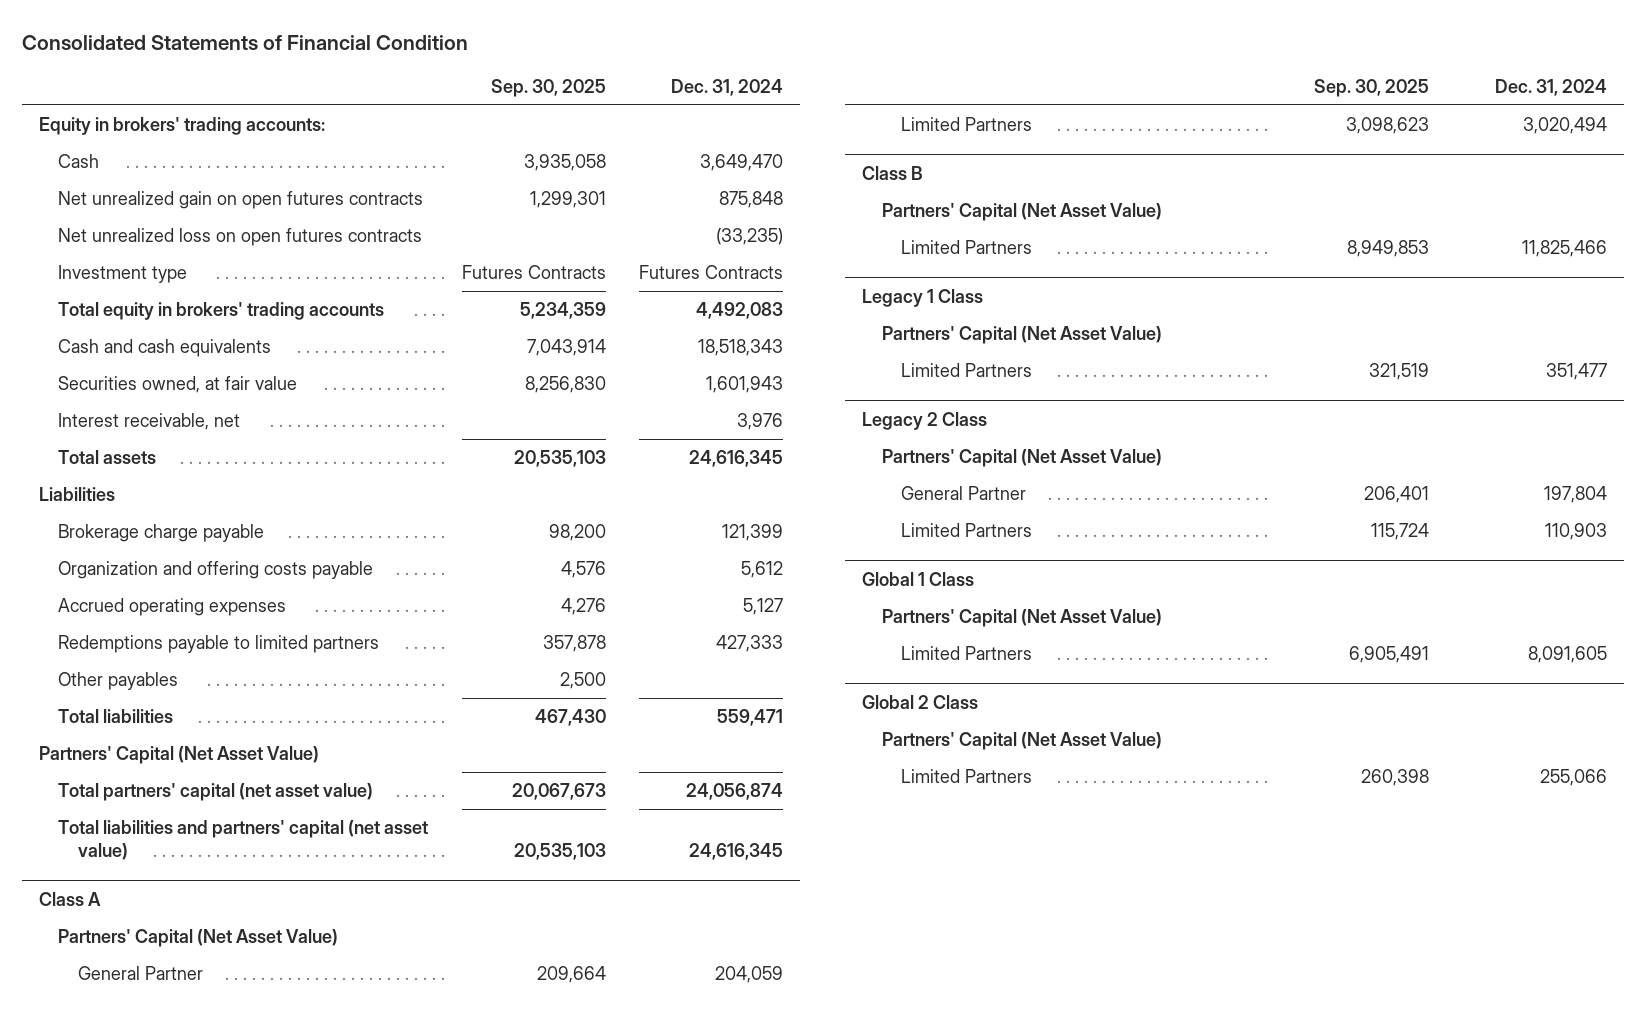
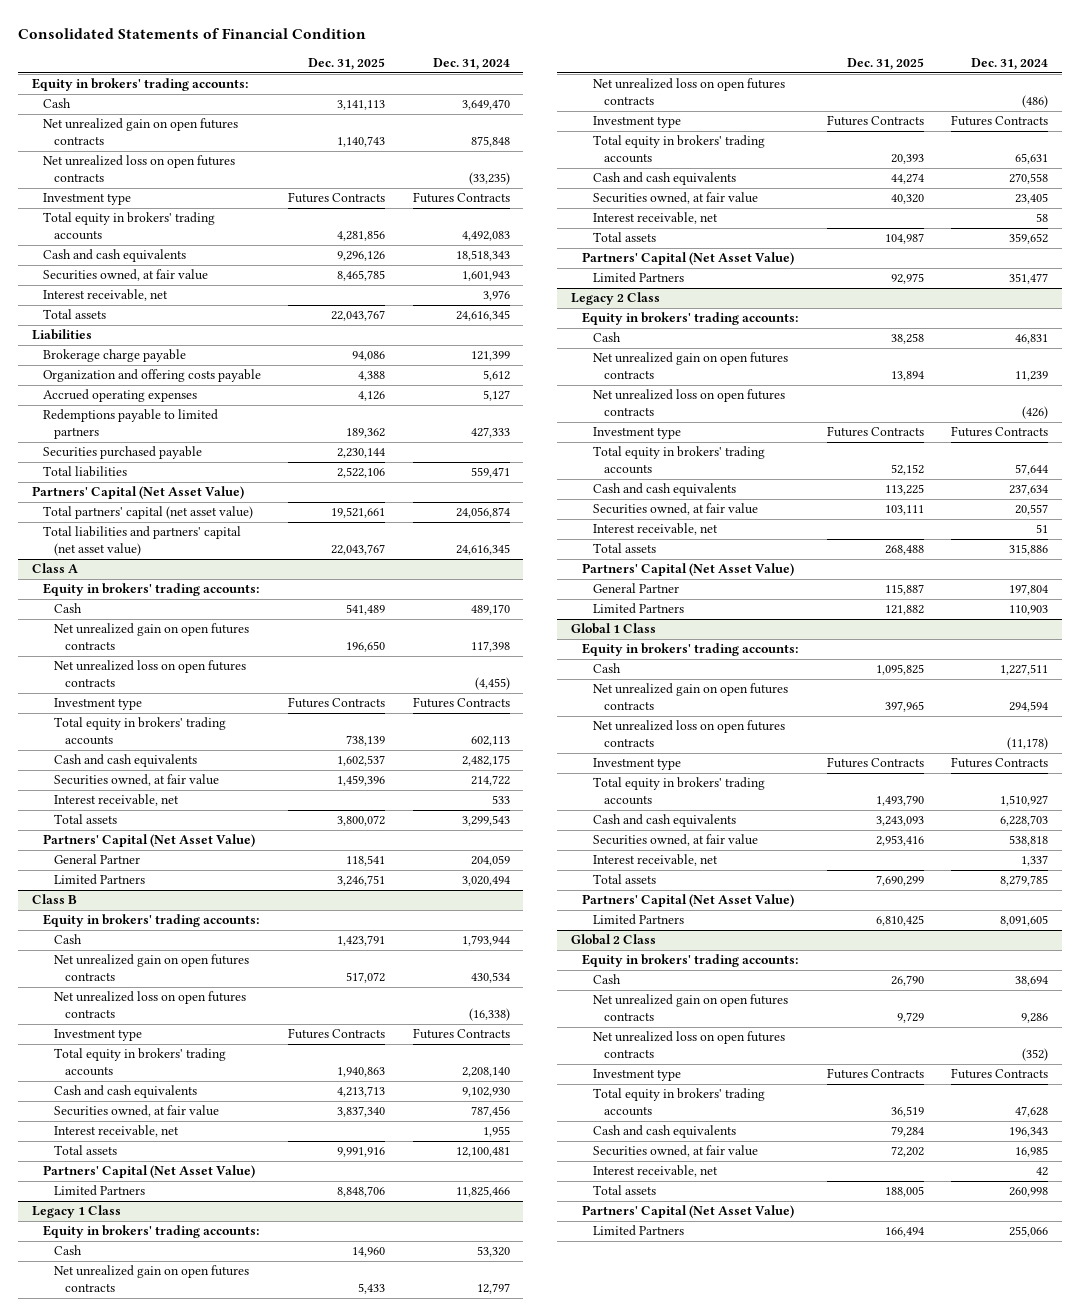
- | Sep. 30, 2025 | Dec. 31, 2024
+ | Dec. 31, 2025 | Dec. 31, 2024
- Other payables | 2,500 |
+ Securities purchased payable | 2,230,144 |
@ Class A
+ Equity in brokers' trading accounts:
+ Cash | 541,489 | 489,170
+ Net unrealized gain on open futures contracts | 196,650 | 117,398
+ Net unrealized loss on open futures contracts | | (4,455)
+ Investment type | Futures Contracts | Futures Contracts
+ Total equity in brokers' trading accounts | 738,139 | 602,113
+ Cash and cash equivalents | 1,602,537 | 2,482,175
+ Securities owned, at fair value | 1,459,396 | 214,722
+ Interest receivable, net | | 533
+ Total assets | 3,800,072 | 3,299,543
@ Class B
+ Equity in brokers' trading accounts:
+ Cash | 1,423,791 | 1,793,944
+ Net unrealized gain on open futures contracts | 517,072 | 430,534
+ Net unrealized loss on open futures contracts | | (16,338)
+ Investment type | Futures Contracts | Futures Contracts
+ Total equity in brokers' trading accounts | 1,940,863 | 2,208,140
+ Cash and cash equivalents | 4,213,713 | 9,102,930
+ Securities owned, at fair value | 3,837,340 | 787,456
+ Interest receivable, net | | 1,955
+ Total assets | 9,991,916 | 12,100,481
@ Legacy 1 Class
+ Equity in brokers' trading accounts:
+ Cash | 14,960 | 53,320
+ Net unrealized gain on open futures contracts | 5,433 | 12,797
+ Net unrealized loss on open futures contracts | | (486)
+ Investment type | Futures Contracts | Futures Contracts
+ Total equity in brokers' trading accounts | 20,393 | 65,631
+ Cash and cash equivalents | 44,274 | 270,558
+ Securities owned, at fair value | 40,320 | 23,405
+ Interest receivable, net | | 58
+ Total assets | 104,987 | 359,652
@ Legacy 2 Class
+ Equity in brokers' trading accounts:
+ Cash | 38,258 | 46,831
+ Net unrealized gain on open futures contracts | 13,894 | 11,239
+ Net unrealized loss on open futures contracts | | (426)
+ Investment type | Futures Contracts | Futures Contracts
+ Total equity in brokers' trading accounts | 52,152 | 57,644
+ Cash and cash equivalents | 113,225 | 237,634
+ Securities owned, at fair value | 103,111 | 20,557
+ Interest receivable, net | | 51
+ Total assets | 268,488 | 315,886
@ Global 1 Class
+ Equity in brokers' trading accounts:
+ Cash | 1,095,825 | 1,227,511
+ Net unrealized gain on open futures contracts | 397,965 | 294,594
+ Net unrealized loss on open futures contracts | | (11,178)
+ Investment type | Futures Contracts | Futures Contracts
+ Total equity in brokers' trading accounts | 1,493,790 | 1,510,927
+ Cash and cash equivalents | 3,243,093 | 6,228,703
+ Securities owned, at fair value | 2,953,416 | 538,818
+ Interest receivable, net | | 1,337
+ Total assets | 7,690,299 | 8,279,785
@ Global 2 Class
+ Equity in brokers' trading accounts:
+ Cash | 26,790 | 38,694
+ Net unrealized gain on open futures contracts | 9,729 | 9,286
+ Net unrealized loss on open futures contracts | | (352)
+ Investment type | Futures Contracts | Futures Contracts
+ Total equity in brokers' trading accounts | 36,519 | 47,628
+ Cash and cash equivalents | 79,284 | 196,343
+ Securities owned, at fair value | 72,202 | 16,985
+ Interest receivable, net | | 42
+ Total assets | 188,005 | 260,998

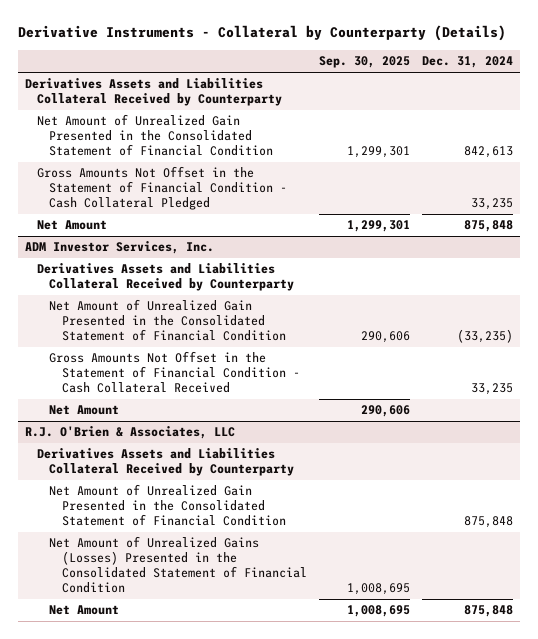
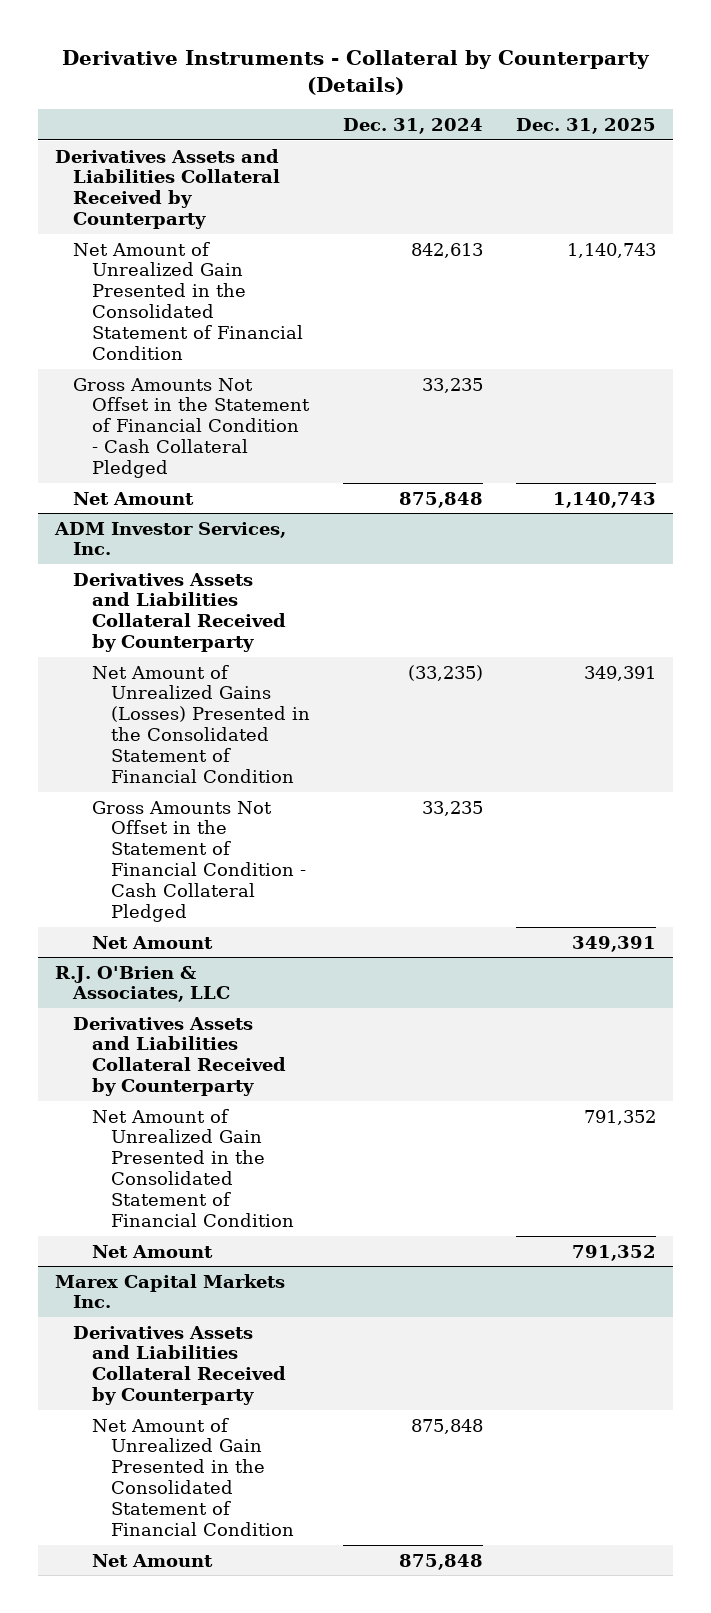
- | Sep. 30, 2025 | Dec. 31, 2024
+ | Dec. 31, 2024 | Dec. 31, 2025
@ ADM Investor Services, Inc.
- Net Amount of Unrealized Gain Presented in the Consolidated Statement of Financial Condition | 290,606 | (33,235)
- Gross Amounts Not Offset in the Statement of Financial Condition - Cash Collateral Received | | 33,235
+ Net Amount of Unrealized Gains (Losses) Presented in the Consolidated Statement of Financial Condition | (33,235) | 349,391
+ Gross Amounts Not Offset in the Statement of Financial Condition - Cash Collateral Pledged | 33,235 |
@ R.J. O'Brien & Associates, LLC
+ Net Amount of Unrealized Gain Presented in the Consolidated Statement of Financial Condition | | 791,352
+ Net Amount | | 791,352
+ Marex Capital Markets Inc.
+ Derivatives Assets and Liabilities Collateral Received by Counterparty
@ R.J. O'Brien & Associates, LLC
- Net Amount of Unrealized Gains (Losses) Presented in the Consolidated Statement of Financial Condition | 1,008,695 |

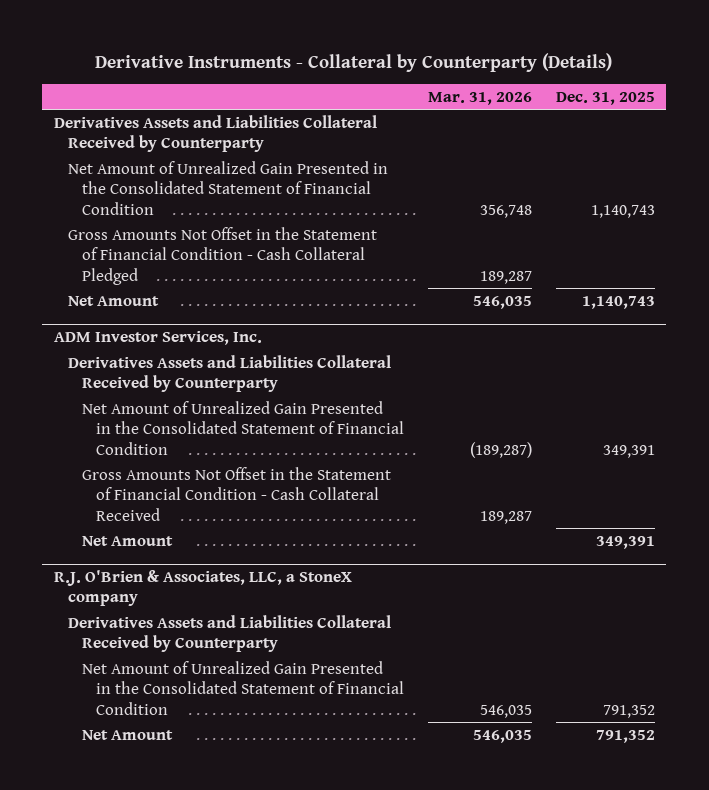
- | Dec. 31, 2024 | Dec. 31, 2025
+ | Mar. 31, 2026 | Dec. 31, 2025
@ ADM Investor Services, Inc.
- Net Amount of Unrealized Gains (Losses) Presented in the Consolidated Statement of Financial Condition | (33,235) | 349,391
- Gross Amounts Not Offset in the Statement of Financial Condition - Cash Collateral Pledged | 33,235 |
+ Net Amount of Unrealized Gain Presented in the Consolidated Statement of Financial Condition | (189,287) | 349,391
+ Gross Amounts Not Offset in the Statement of Financial Condition - Cash Collateral Received | 189,287 |
- R.J. O'Brien & Associates, LLC
+ R.J. O'Brien & Associates, LLC, a StoneX company
- Marex Capital Markets Inc.
- Derivatives Assets and Liabilities Collateral Received by Counterparty
- Net Amount of Unrealized Gain Presented in the Consolidated Statement of Financial Condition | 875,848 |
- Net Amount | 875,848 |

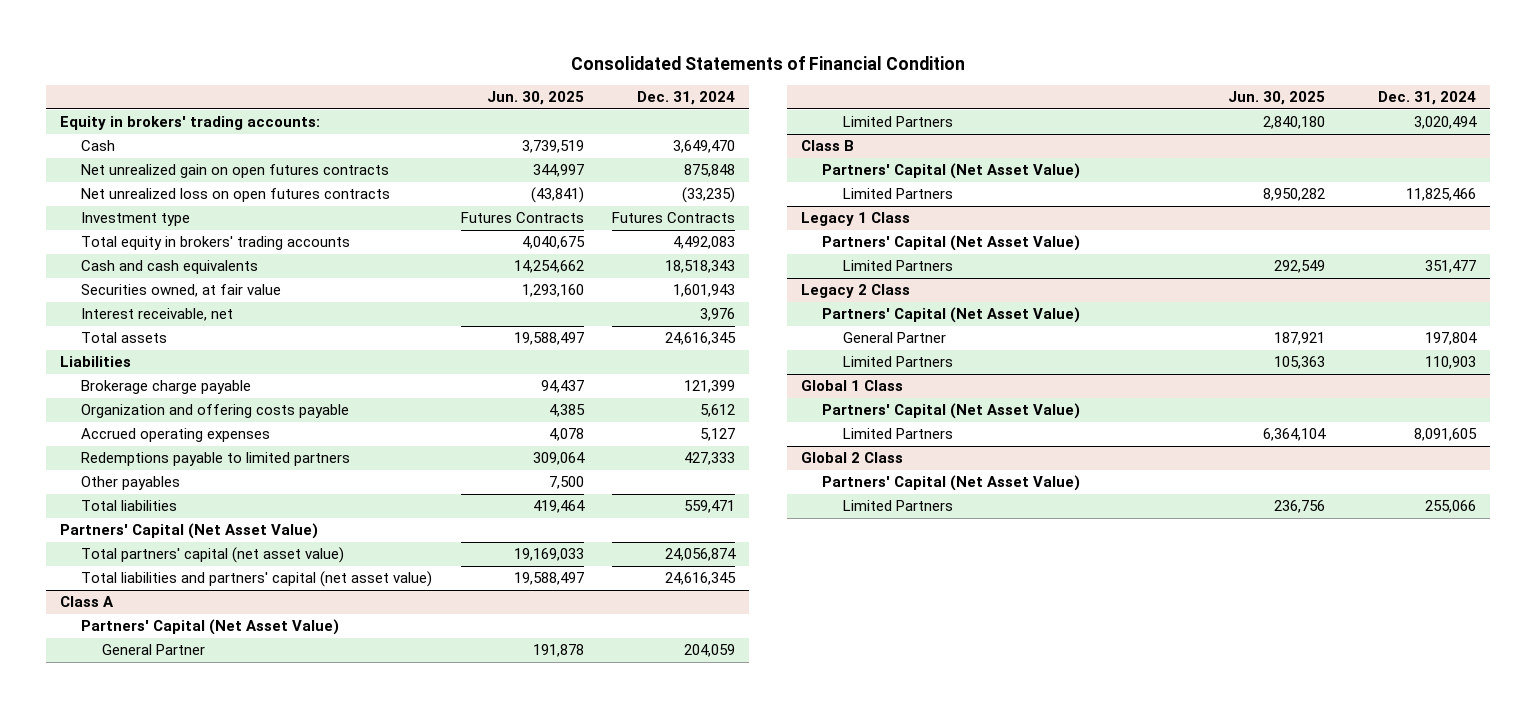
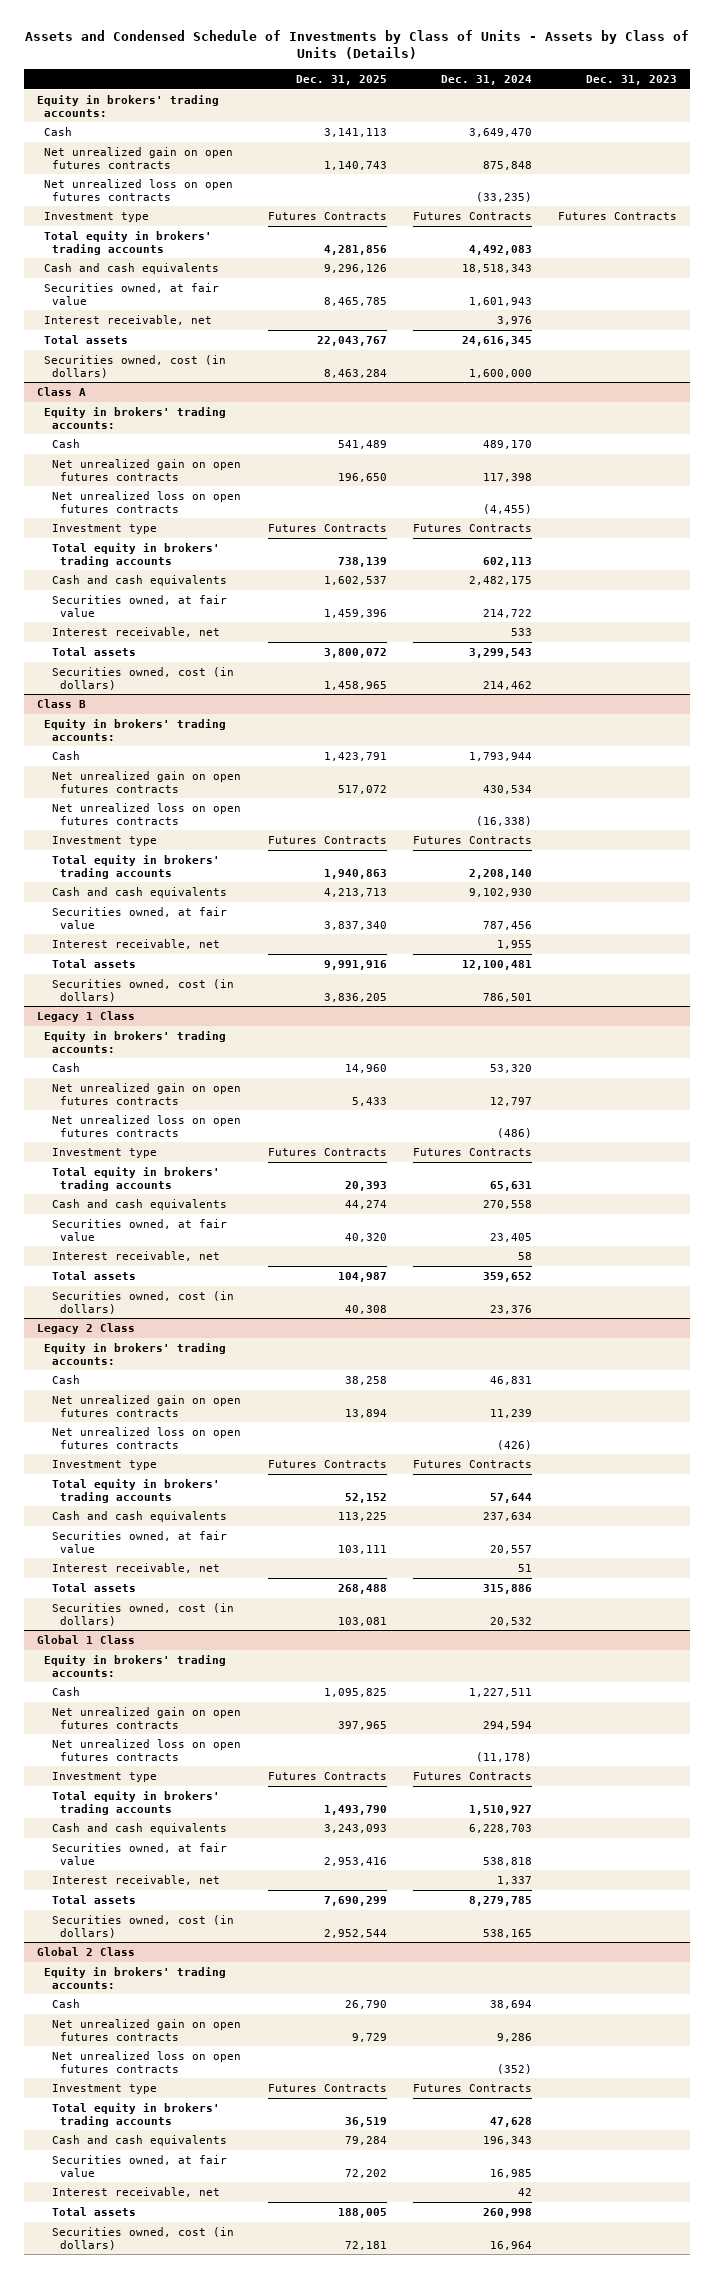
- Consolidated Statements of Financial Condition
+ Assets and Condensed Schedule of Investments by Class of Units - Assets by Class of Units (Details)
- | Jun. 30, 2025 | Dec. 31, 2024
+ | Dec. 31, 2025 | Dec. 31, 2024 | Dec. 31, 2023
- Liabilities
- Brokerage charge payable | 94,437 | 121,399
- Organization and offering costs payable | 4,385 | 5,612
- Accrued operating expenses | 4,078 | 5,127
- Redemptions payable to limited partners | 309,064 | 427,333
- Other payables | 7,500 |
- Total liabilities | 419,464 | 559,471
- Partners' Capital (Net Asset Value)
- Total partners' capital (net asset value) | 19,169,033 | 24,056,874
- Total liabilities and partners' capital (net asset value) | 19,588,497 | 24,616,345
+ Securities owned, cost (in dollars) | 8,463,284 | 1,600,000 |
@ Class A
- Partners' Capital (Net Asset Value)
- General Partner | 191,878 | 204,059
- Limited Partners | 2,840,180 | 3,020,494
+ Equity in brokers' trading accounts:
+ Cash | 541,489 | 489,170 |
+ Net unrealized gain on open futures contracts | 196,650 | 117,398 |
+ Net unrealized loss on open futures contracts | | (4,455) |
+ Investment type | Futures Contracts | Futures Contracts |
+ Total equity in brokers' trading accounts | 738,139 | 602,113 |
+ Cash and cash equivalents | 1,602,537 | 2,482,175 |
+ Securities owned, at fair value | 1,459,396 | 214,722 |
+ Interest receivable, net | | 533 |
+ Total assets | 3,800,072 | 3,299,543 |
+ Securities owned, cost (in dollars) | 1,458,965 | 214,462 |
@ Class B
- Partners' Capital (Net Asset Value)
- Limited Partners | 8,950,282 | 11,825,466
+ Equity in brokers' trading accounts:
+ Cash | 1,423,791 | 1,793,944 |
+ Net unrealized gain on open futures contracts | 517,072 | 430,534 |
+ Net unrealized loss on open futures contracts | | (16,338) |
+ Investment type | Futures Contracts | Futures Contracts |
+ Total equity in brokers' trading accounts | 1,940,863 | 2,208,140 |
+ Cash and cash equivalents | 4,213,713 | 9,102,930 |
+ Securities owned, at fair value | 3,837,340 | 787,456 |
+ Interest receivable, net | | 1,955 |
+ Total assets | 9,991,916 | 12,100,481 |
+ Securities owned, cost (in dollars) | 3,836,205 | 786,501 |
@ Legacy 1 Class
- Partners' Capital (Net Asset Value)
- Limited Partners | 292,549 | 351,477
+ Equity in brokers' trading accounts:
+ Cash | 14,960 | 53,320 |
+ Net unrealized gain on open futures contracts | 5,433 | 12,797 |
+ Net unrealized loss on open futures contracts | | (486) |
+ Investment type | Futures Contracts | Futures Contracts |
+ Total equity in brokers' trading accounts | 20,393 | 65,631 |
+ Cash and cash equivalents | 44,274 | 270,558 |
+ Securities owned, at fair value | 40,320 | 23,405 |
+ Interest receivable, net | | 58 |
+ Total assets | 104,987 | 359,652 |
+ Securities owned, cost (in dollars) | 40,308 | 23,376 |
@ Legacy 2 Class
- Partners' Capital (Net Asset Value)
- General Partner | 187,921 | 197,804
- Limited Partners | 105,363 | 110,903
+ Equity in brokers' trading accounts:
+ Cash | 38,258 | 46,831 |
+ Net unrealized gain on open futures contracts | 13,894 | 11,239 |
+ Net unrealized loss on open futures contracts | | (426) |
+ Investment type | Futures Contracts | Futures Contracts |
+ Total equity in brokers' trading accounts | 52,152 | 57,644 |
+ Cash and cash equivalents | 113,225 | 237,634 |
+ Securities owned, at fair value | 103,111 | 20,557 |
+ Interest receivable, net | | 51 |
+ Total assets | 268,488 | 315,886 |
+ Securities owned, cost (in dollars) | 103,081 | 20,532 |
@ Global 1 Class
- Partners' Capital (Net Asset Value)
- Limited Partners | 6,364,104 | 8,091,605
+ Equity in brokers' trading accounts:
+ Cash | 1,095,825 | 1,227,511 |
+ Net unrealized gain on open futures contracts | 397,965 | 294,594 |
+ Net unrealized loss on open futures contracts | | (11,178) |
+ Investment type | Futures Contracts | Futures Contracts |
+ Total equity in brokers' trading accounts | 1,493,790 | 1,510,927 |
+ Cash and cash equivalents | 3,243,093 | 6,228,703 |
+ Securities owned, at fair value | 2,953,416 | 538,818 |
+ Interest receivable, net | | 1,337 |
+ Total assets | 7,690,299 | 8,279,785 |
+ Securities owned, cost (in dollars) | 2,952,544 | 538,165 |
@ Global 2 Class
- Partners' Capital (Net Asset Value)
- Limited Partners | 236,756 | 255,066
+ Equity in brokers' trading accounts:
+ Cash | 26,790 | 38,694 |
+ Net unrealized gain on open futures contracts | 9,729 | 9,286 |
+ Net unrealized loss on open futures contracts | | (352) |
+ Investment type | Futures Contracts | Futures Contracts |
+ Total equity in brokers' trading accounts | 36,519 | 47,628 |
+ Cash and cash equivalents | 79,284 | 196,343 |
+ Securities owned, at fair value | 72,202 | 16,985 |
+ Interest receivable, net | | 42 |
+ Total assets | 188,005 | 260,998 |
+ Securities owned, cost (in dollars) | 72,181 | 16,964 |

